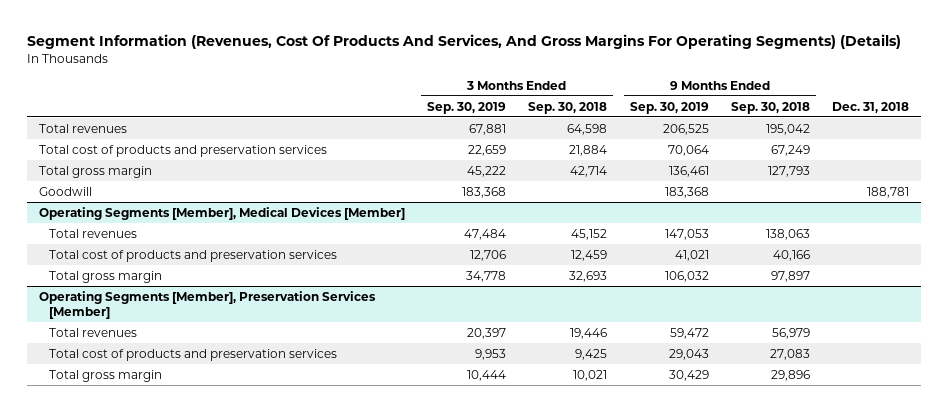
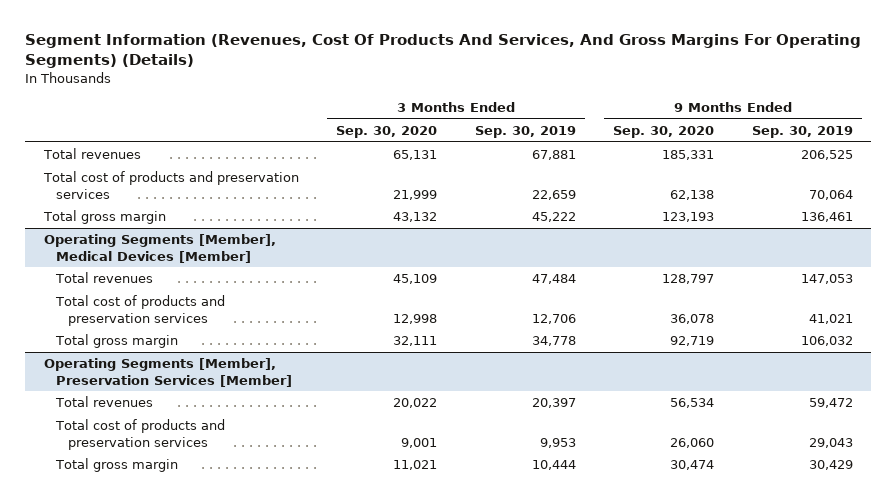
- | 3 Months Ended Sep. 30, 2019 | 3 Months Ended Sep. 30, 2018 | 9 Months Ended Sep. 30, 2019 | 9 Months Ended Sep. 30, 2018 | Dec. 31, 2018
+ | 3 Months Ended Sep. 30, 2020 | 3 Months Ended Sep. 30, 2019 | 9 Months Ended Sep. 30, 2020 | 9 Months Ended Sep. 30, 2019
- Goodwill | 183,368 | | 183,368 | | 188,781

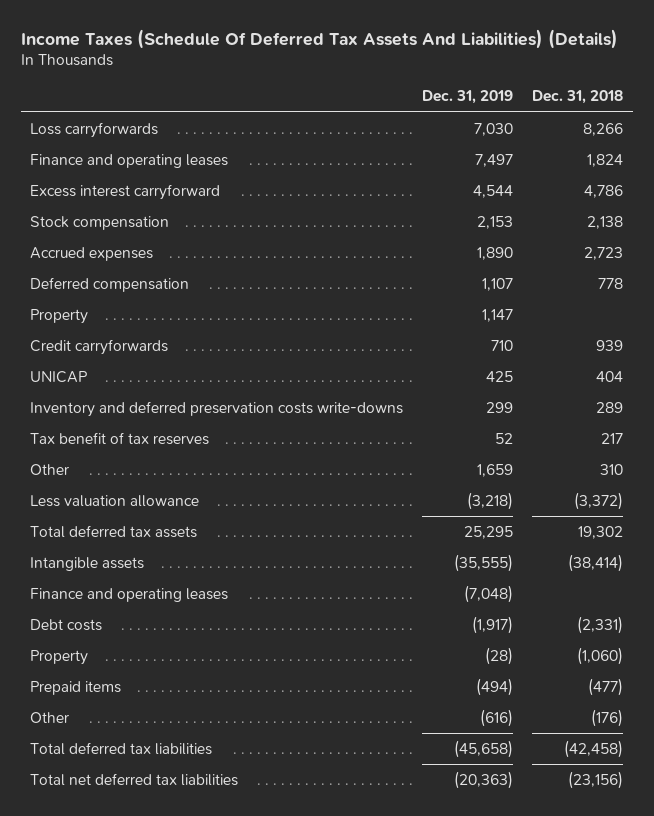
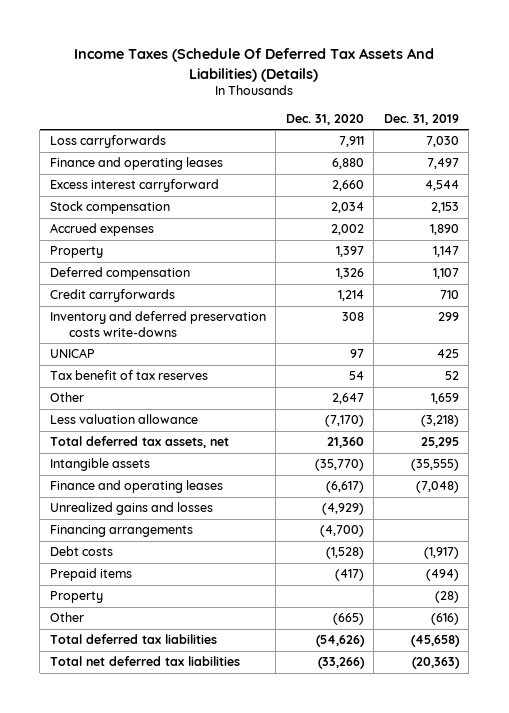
- | Dec. 31, 2019 | Dec. 31, 2018
+ | Dec. 31, 2020 | Dec. 31, 2019
moved down: Deferred compensation | 1,326 | 1,107
moved down: UNICAP | 97 | 425
- Total deferred tax assets | 25,295 | 19,302
+ Total deferred tax assets, net | 21,360 | 25,295
+ Unrealized gains and losses | (4,929) |
+ Financing arrangements | (4,700) |
moved down: Property | | (28)

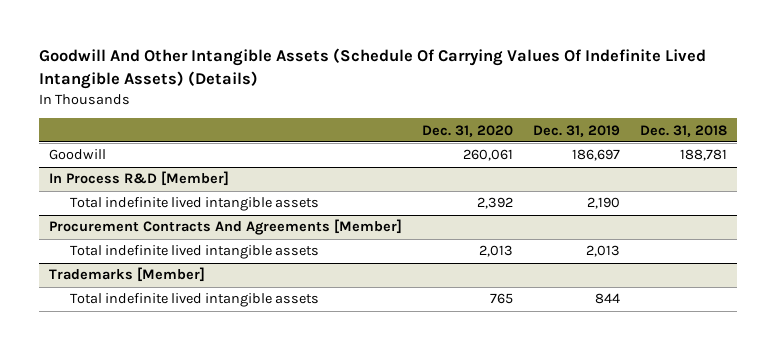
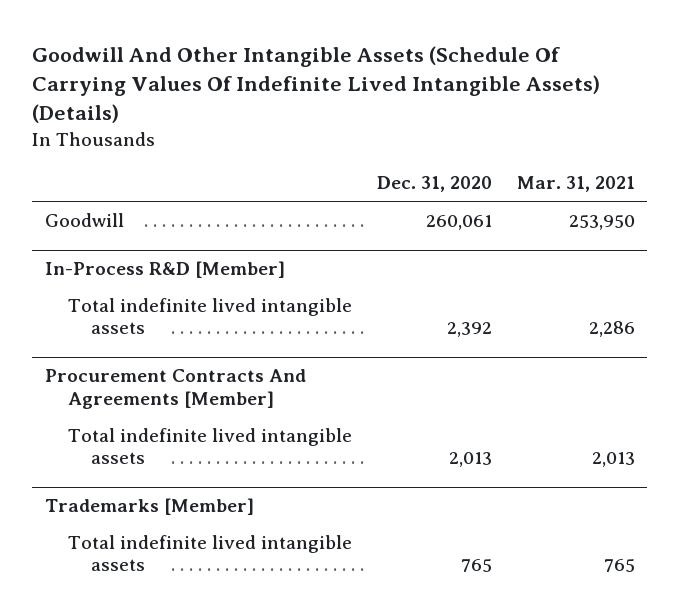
- | Dec. 31, 2020 | Dec. 31, 2019 | Dec. 31, 2018
+ | Dec. 31, 2020 | Mar. 31, 2021
- In Process R&D [Member]
+ In-Process R&D [Member]

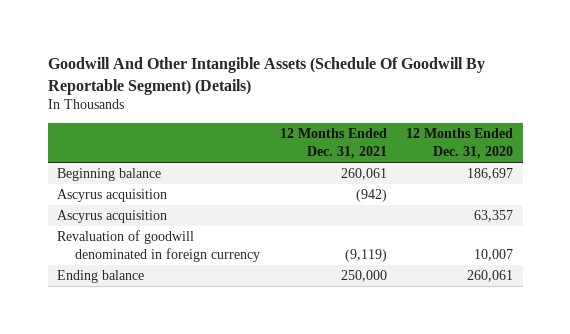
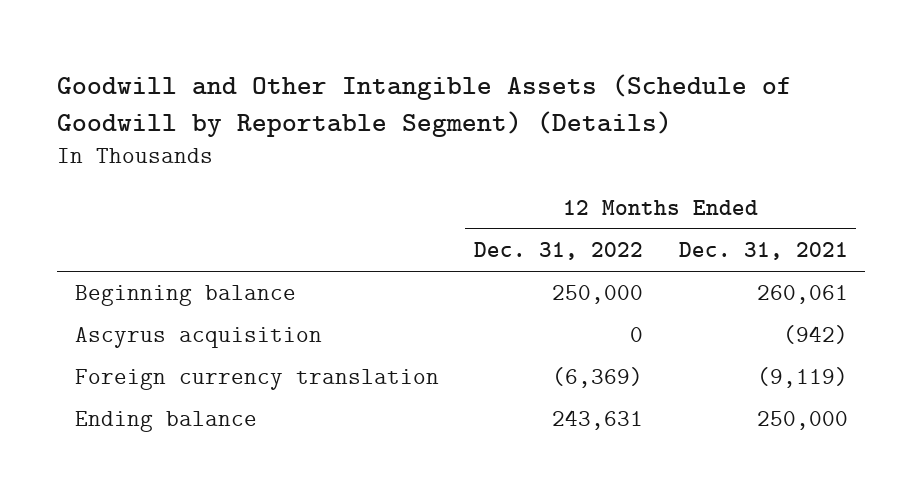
- Goodwill And Other Intangible Assets (Schedule Of Goodwill By Reportable Segment) (Details)
+ Goodwill and Other Intangible Assets (Schedule of Goodwill by Reportable Segment) (Details)
- | 12 Months Ended Dec. 31, 2021 | 12 Months Ended Dec. 31, 2020
+ | 12 Months Ended Dec. 31, 2022 | 12 Months Ended Dec. 31, 2021
- Ascyrus acquisition | | 63,357
- Revaluation of goodwill denominated in foreign currency | (9,119) | 10,007
+ Foreign currency translation | (6,369) | (9,119)

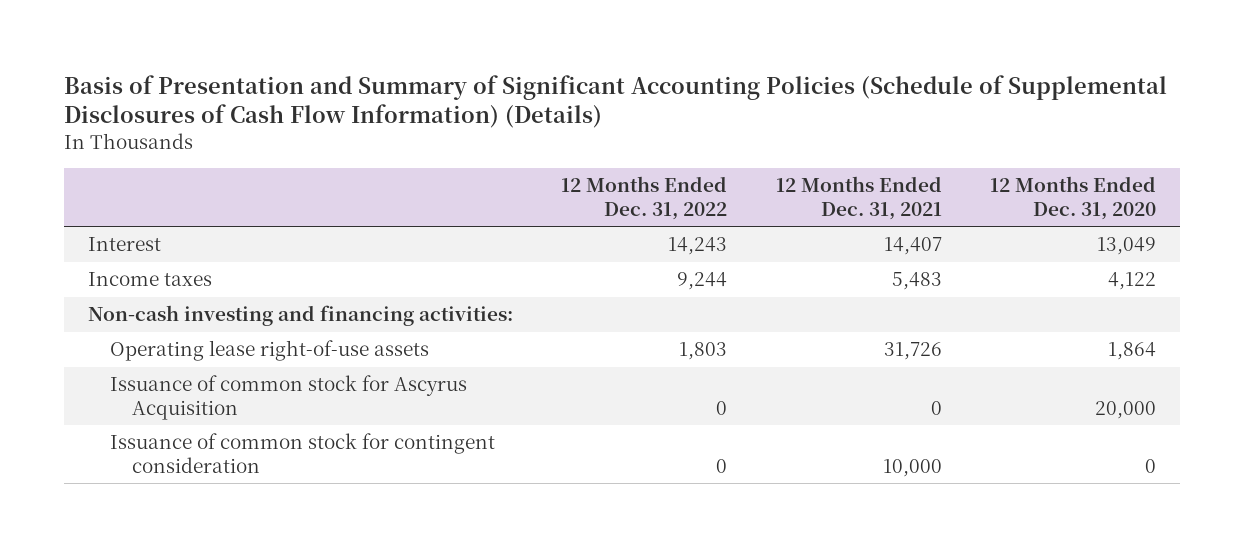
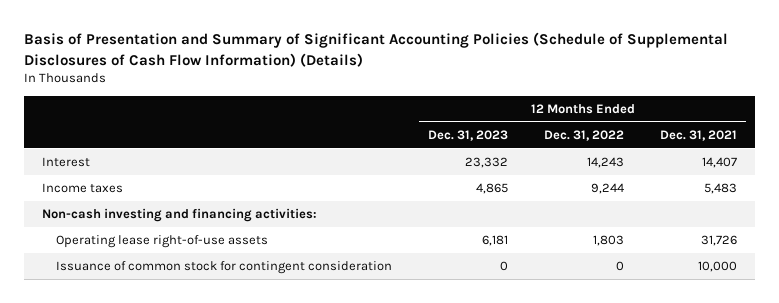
- | 12 Months Ended Dec. 31, 2022 | 12 Months Ended Dec. 31, 2021 | 12 Months Ended Dec. 31, 2020
+ | 12 Months Ended Dec. 31, 2023 | 12 Months Ended Dec. 31, 2022 | 12 Months Ended Dec. 31, 2021
- Issuance of common stock for Ascyrus Acquisition | 0 | 0 | 20,000

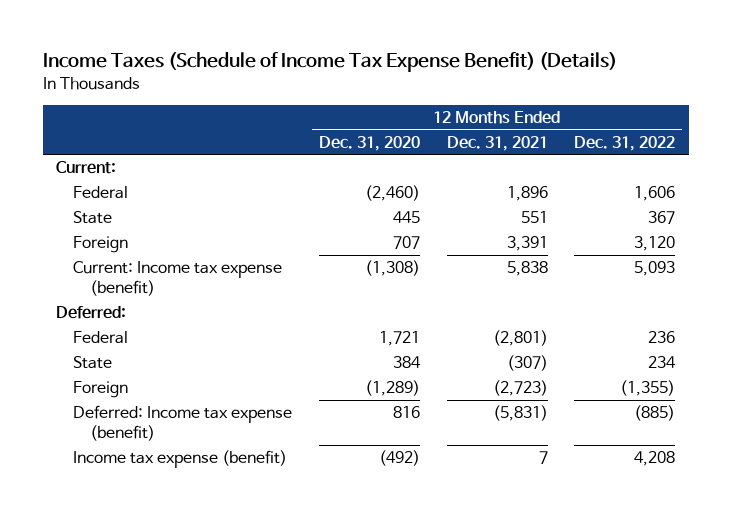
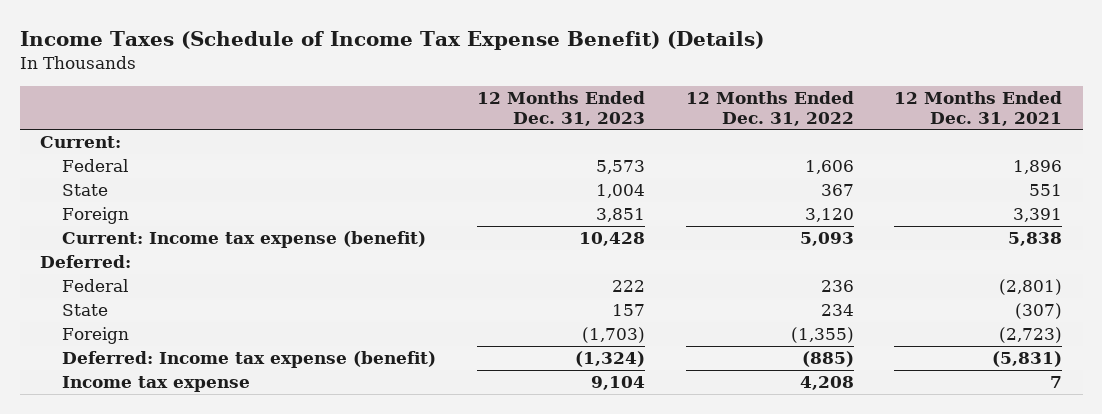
- | 12 Months Ended Dec. 31, 2020 | 12 Months Ended Dec. 31, 2021 | 12 Months Ended Dec. 31, 2022
+ | 12 Months Ended Dec. 31, 2023 | 12 Months Ended Dec. 31, 2022 | 12 Months Ended Dec. 31, 2021
- Income tax expense (benefit) | (492) | 7 | 4,208
+ Income tax expense | 9,104 | 4,208 | 7

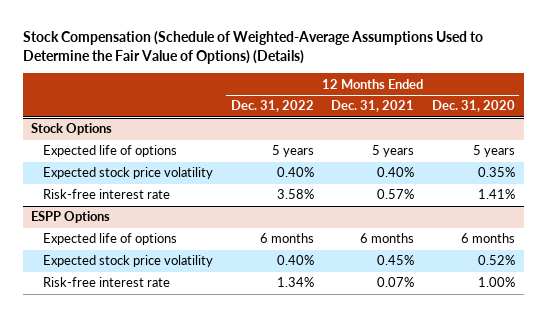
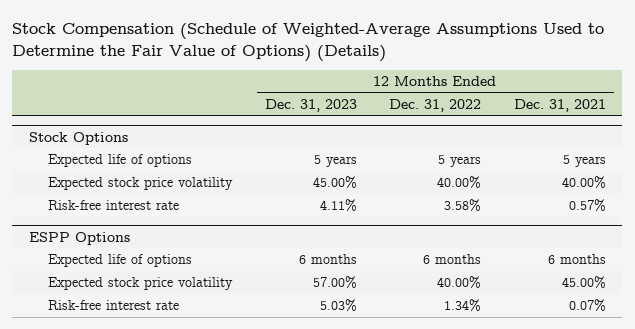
- | 12 Months Ended Dec. 31, 2022 | 12 Months Ended Dec. 31, 2021 | 12 Months Ended Dec. 31, 2020
+ | 12 Months Ended Dec. 31, 2023 | 12 Months Ended Dec. 31, 2022 | 12 Months Ended Dec. 31, 2021
@ Stock Options
- Expected stock price volatility | 0.40% | 0.40% | 0.35%
+ Expected stock price volatility | 45.00% | 40.00% | 40.00%
@ ESPP Options
- Expected stock price volatility | 0.40% | 0.45% | 0.52%
+ Expected stock price volatility | 57.00% | 40.00% | 45.00%

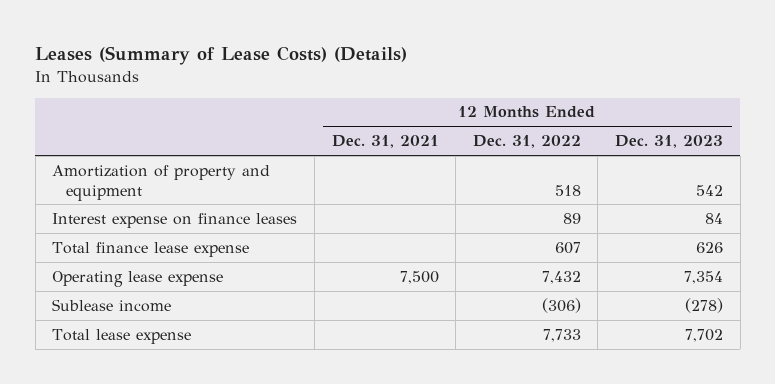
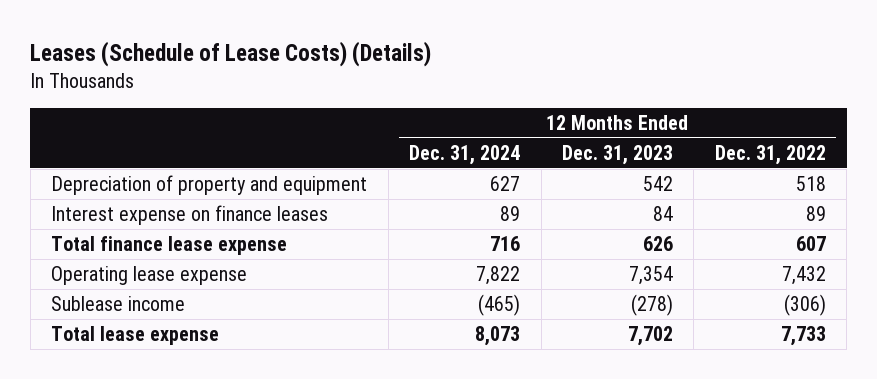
- Leases (Summary of Lease Costs) (Details)
+ Leases (Schedule of Lease Costs) (Details)
- | 12 Months Ended Dec. 31, 2021 | 12 Months Ended Dec. 31, 2022 | 12 Months Ended Dec. 31, 2023
+ | 12 Months Ended Dec. 31, 2024 | 12 Months Ended Dec. 31, 2023 | 12 Months Ended Dec. 31, 2022
- Amortization of property and equipment | | 518 | 542
+ Depreciation of property and equipment | 627 | 542 | 518

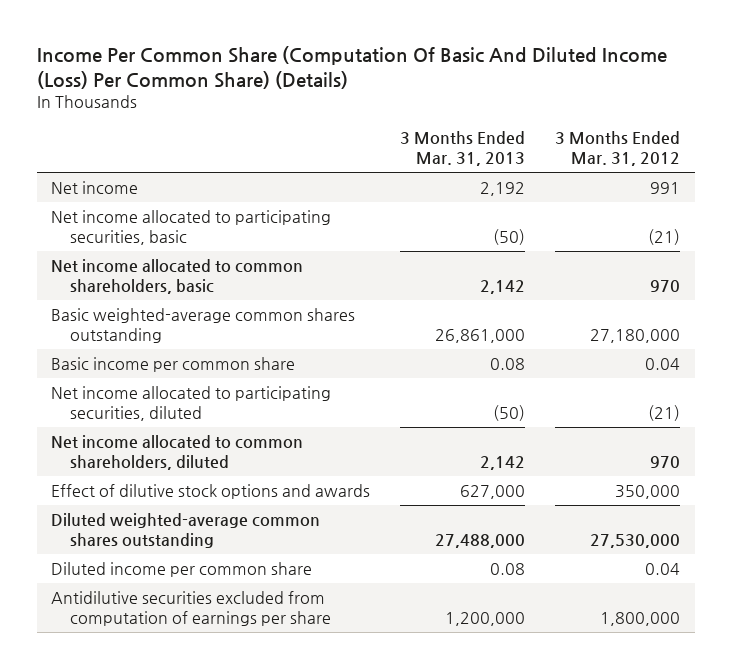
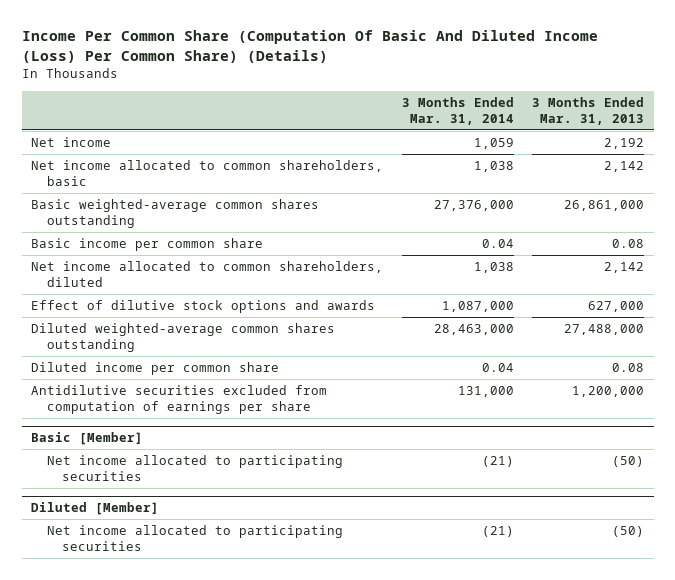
- | 3 Months Ended Mar. 31, 2013 | 3 Months Ended Mar. 31, 2012
+ | 3 Months Ended Mar. 31, 2014 | 3 Months Ended Mar. 31, 2013
- Net income allocated to participating securities, basic | (50) | (21)
- Net income allocated to participating securities, diluted | (50) | (21)
+ Basic [Member]
+ Net income allocated to participating securities | (21) | (50)
+ Diluted [Member]
+ Net income allocated to participating securities | (21) | (50)

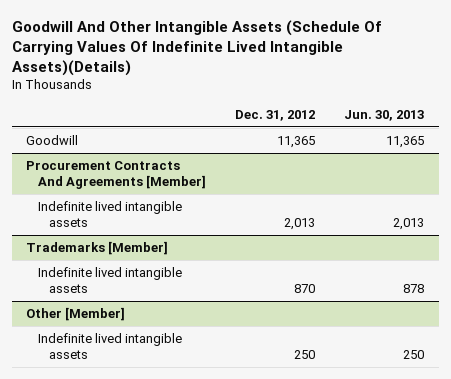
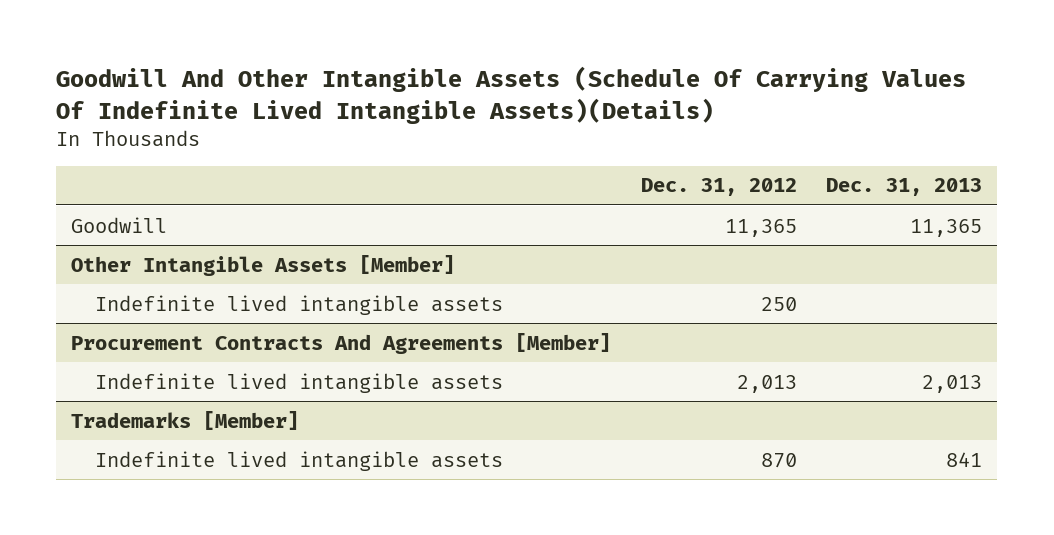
- | Dec. 31, 2012 | Jun. 30, 2013
+ | Dec. 31, 2012 | Dec. 31, 2013
+ Other Intangible Assets [Member]
+ Indefinite lived intangible assets | 250 |
- Other [Member]
- Indefinite lived intangible assets | 250 | 250

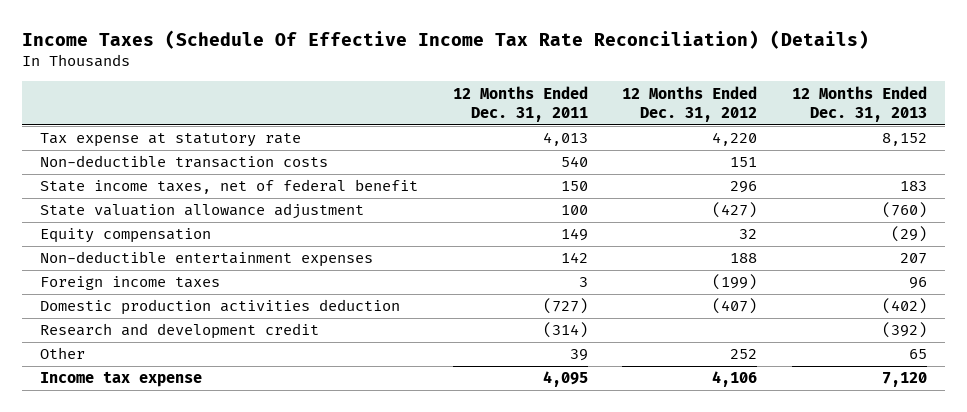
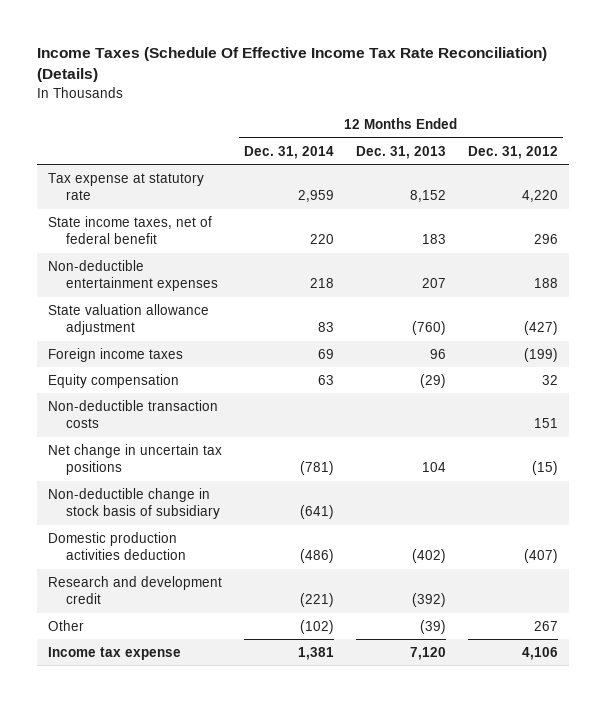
- | 12 Months Ended Dec. 31, 2011 | 12 Months Ended Dec. 31, 2012 | 12 Months Ended Dec. 31, 2013
+ | 12 Months Ended Dec. 31, 2014 | 12 Months Ended Dec. 31, 2013 | 12 Months Ended Dec. 31, 2012
moved down: State valuation allowance adjustment | 83 | (760) | (427)
moved down: Equity compensation | 63 | (29) | 32
moved down: Non-deductible transaction costs | | | 151
+ Net change in uncertain tax positions | (781) | 104 | (15)
+ Non-deductible change in stock basis of subsidiary | (641) | |
- Other | 39 | 252 | 65
+ Other | (102) | (39) | 267

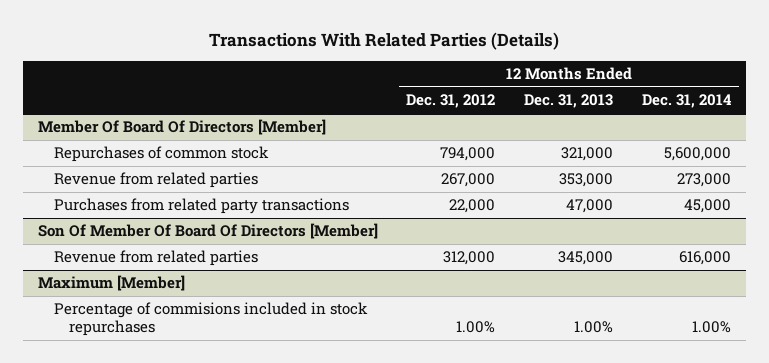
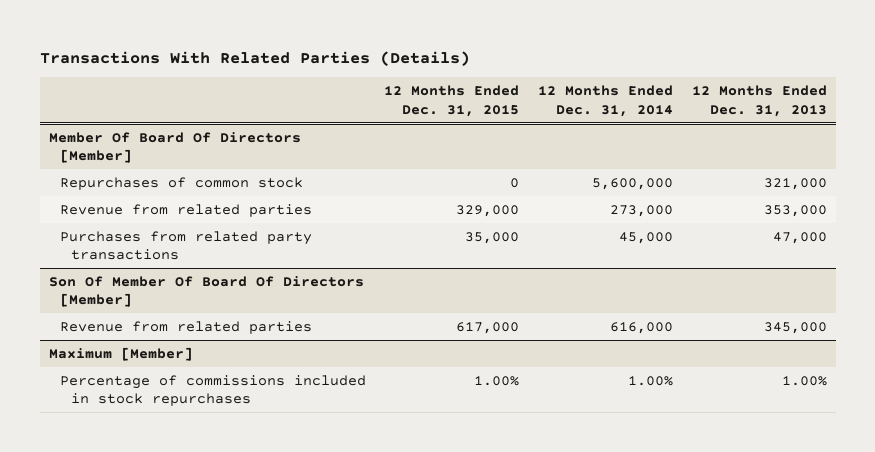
- | 12 Months Ended Dec. 31, 2012 | 12 Months Ended Dec. 31, 2013 | 12 Months Ended Dec. 31, 2014
+ | 12 Months Ended Dec. 31, 2015 | 12 Months Ended Dec. 31, 2014 | 12 Months Ended Dec. 31, 2013
@ Maximum [Member]
- Percentage of commisions included in stock repurchases | 1.00% | 1.00% | 1.00%
+ Percentage of commissions included in stock repurchases | 1.00% | 1.00% | 1.00%

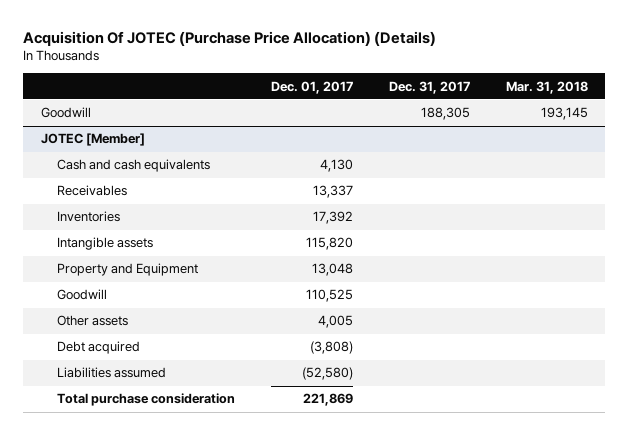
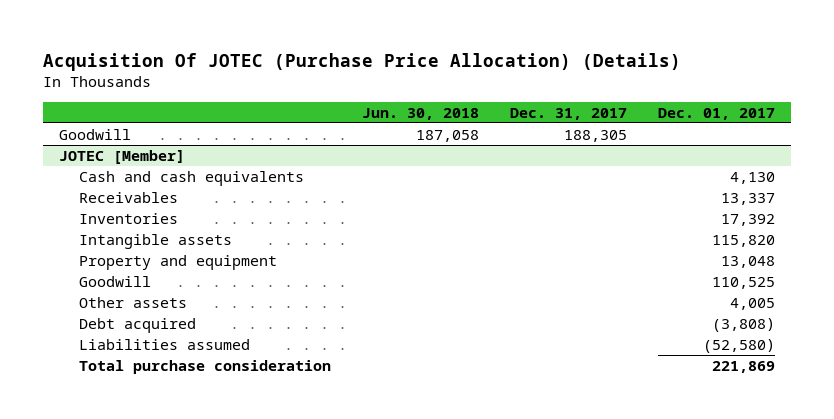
- | Dec. 01, 2017 | Dec. 31, 2017 | Mar. 31, 2018
+ | Jun. 30, 2018 | Dec. 31, 2017 | Dec. 01, 2017
@ JOTEC [Member]
- Property and Equipment | 13,048 | |
+ Property and equipment | | | 13,048

